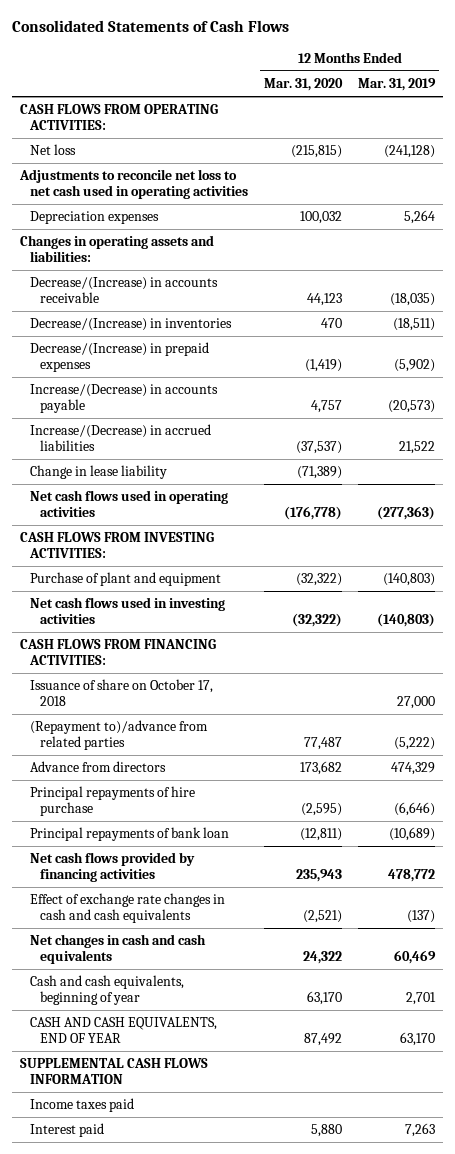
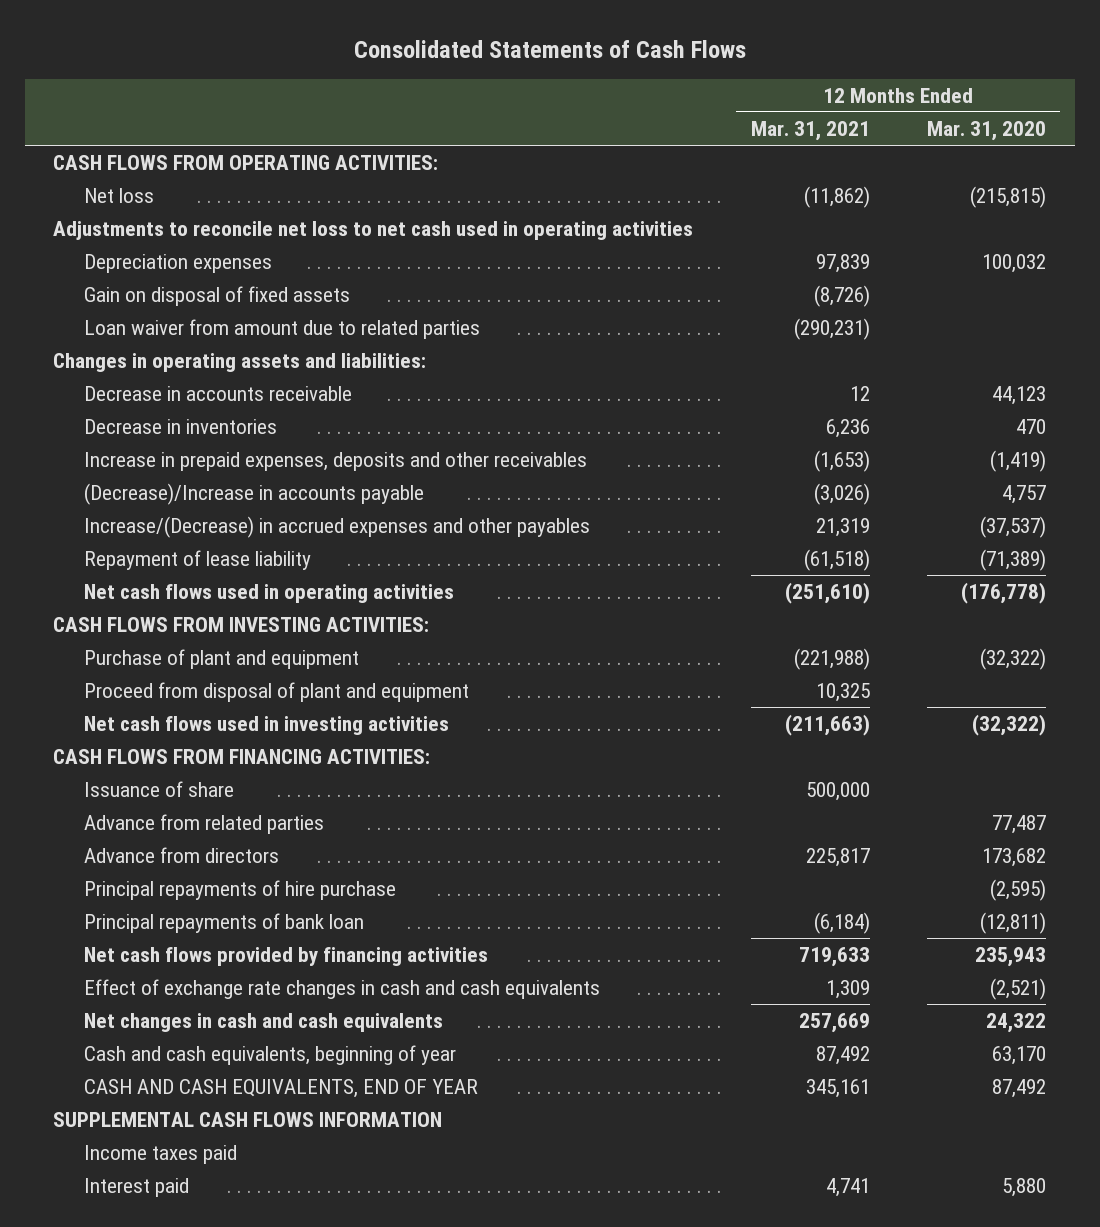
- | 12 Months Ended Mar. 31, 2020 | 12 Months Ended Mar. 31, 2019
+ | 12 Months Ended Mar. 31, 2021 | 12 Months Ended Mar. 31, 2020
+ Gain on disposal of fixed assets | (8,726) |
+ Loan waiver from amount due to related parties | (290,231) |
- Decrease/(Increase) in accounts receivable | 44,123 | (18,035)
- Decrease/(Increase) in inventories | 470 | (18,511)
- Decrease/(Increase) in prepaid expenses | (1,419) | (5,902)
- Increase/(Decrease) in accounts payable | 4,757 | (20,573)
- Increase/(Decrease) in accrued liabilities | (37,537) | 21,522
- Change in lease liability | (71,389) |
+ Decrease in accounts receivable | 12 | 44,123
+ Decrease in inventories | 6,236 | 470
+ Increase in prepaid expenses, deposits and other receivables | (1,653) | (1,419)
+ (Decrease)/Increase in accounts payable | (3,026) | 4,757
+ Increase/(Decrease) in accrued expenses and other payables | 21,319 | (37,537)
+ Repayment of lease liability | (61,518) | (71,389)
+ Proceed from disposal of plant and equipment | 10,325 |
- Issuance of share on October 17, 2018 | | 27,000
- (Repayment to)/advance from related parties | 77,487 | (5,222)
+ Issuance of share | 500,000 |
+ Advance from related parties | | 77,487

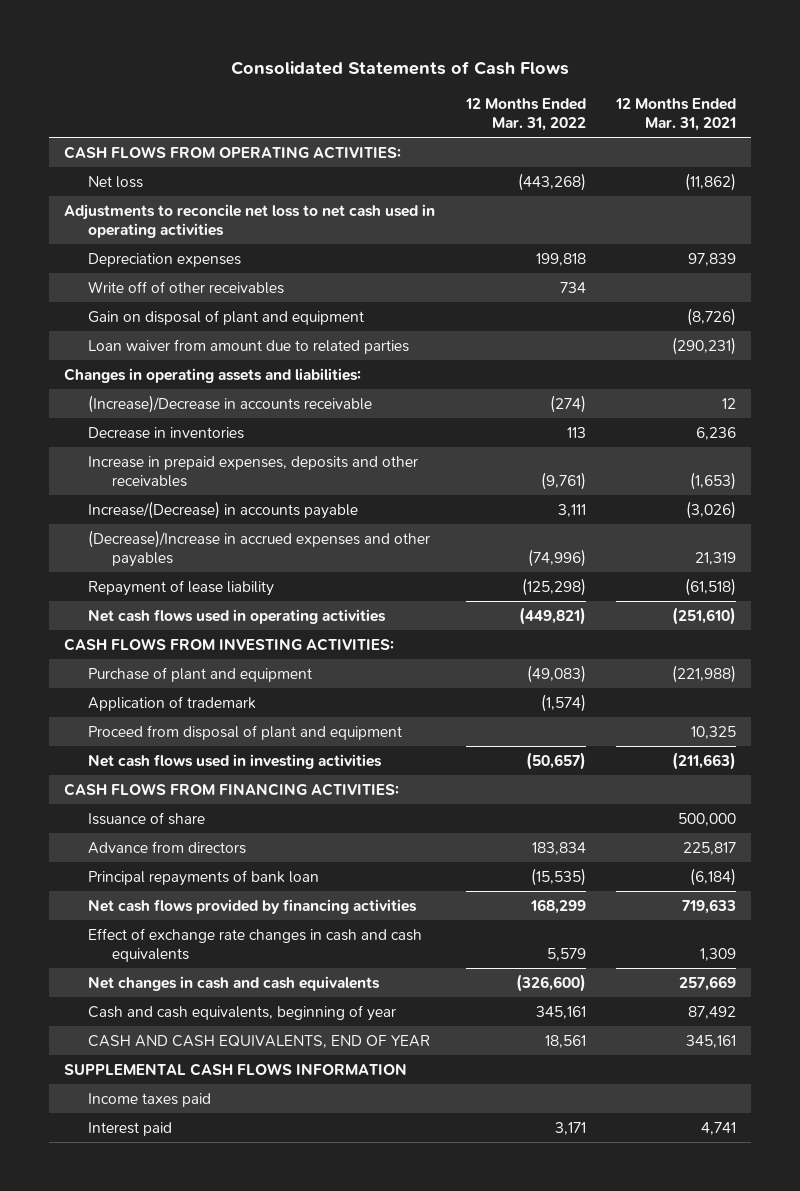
- | 12 Months Ended Mar. 31, 2021 | 12 Months Ended Mar. 31, 2020
+ | 12 Months Ended Mar. 31, 2022 | 12 Months Ended Mar. 31, 2021
- Gain on disposal of fixed assets | (8,726) |
+ Write off of other receivables | 734 |
+ Gain on disposal of plant and equipment | | (8,726)
- Decrease in accounts receivable | 12 | 44,123
+ (Increase)/Decrease in accounts receivable | (274) | 12
- (Decrease)/Increase in accounts payable | (3,026) | 4,757
- Increase/(Decrease) in accrued expenses and other payables | 21,319 | (37,537)
+ Increase/(Decrease) in accounts payable | 3,111 | (3,026)
+ (Decrease)/Increase in accrued expenses and other payables | (74,996) | 21,319
+ Application of trademark | (1,574) |
- Advance from related parties | | 77,487
- Principal repayments of hire purchase | | (2,595)

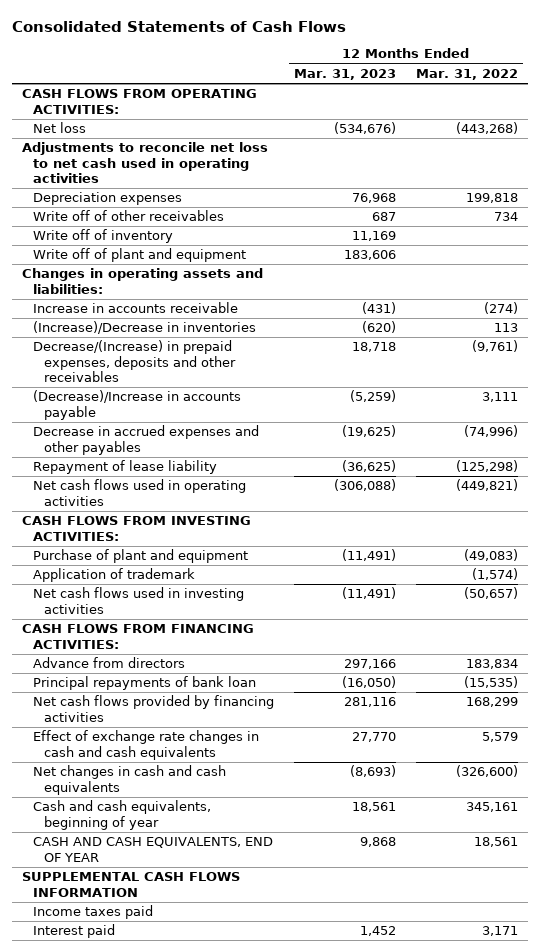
- | 12 Months Ended Mar. 31, 2022 | 12 Months Ended Mar. 31, 2021
+ | 12 Months Ended Mar. 31, 2023 | 12 Months Ended Mar. 31, 2022
- Gain on disposal of plant and equipment | | (8,726)
- Loan waiver from amount due to related parties | | (290,231)
+ Write off of inventory | 11,169 |
+ Write off of plant and equipment | 183,606 |
- (Increase)/Decrease in accounts receivable | (274) | 12
- Decrease in inventories | 113 | 6,236
- Increase in prepaid expenses, deposits and other receivables | (9,761) | (1,653)
- Increase/(Decrease) in accounts payable | 3,111 | (3,026)
- (Decrease)/Increase in accrued expenses and other payables | (74,996) | 21,319
+ Increase in accounts receivable | (431) | (274)
+ (Increase)/Decrease in inventories | (620) | 113
+ Decrease/(Increase) in prepaid expenses, deposits and other receivables | 18,718 | (9,761)
+ (Decrease)/Increase in accounts payable | (5,259) | 3,111
+ Decrease in accrued expenses and other payables | (19,625) | (74,996)
- Proceed from disposal of plant and equipment | | 10,325
- Issuance of share | | 500,000

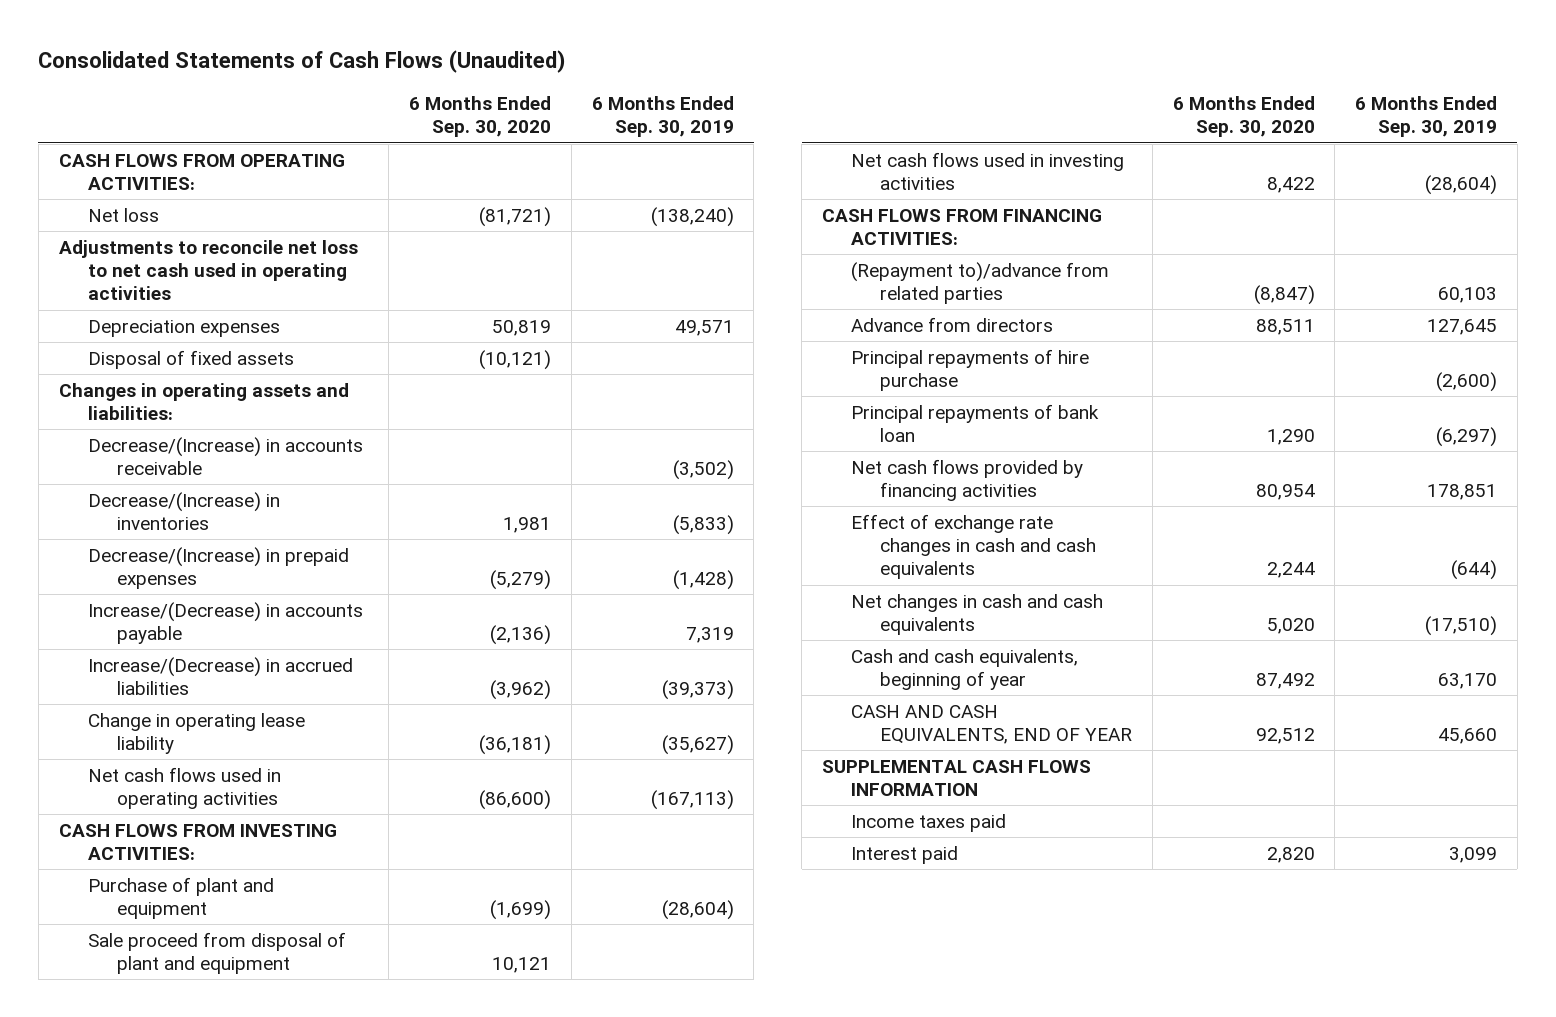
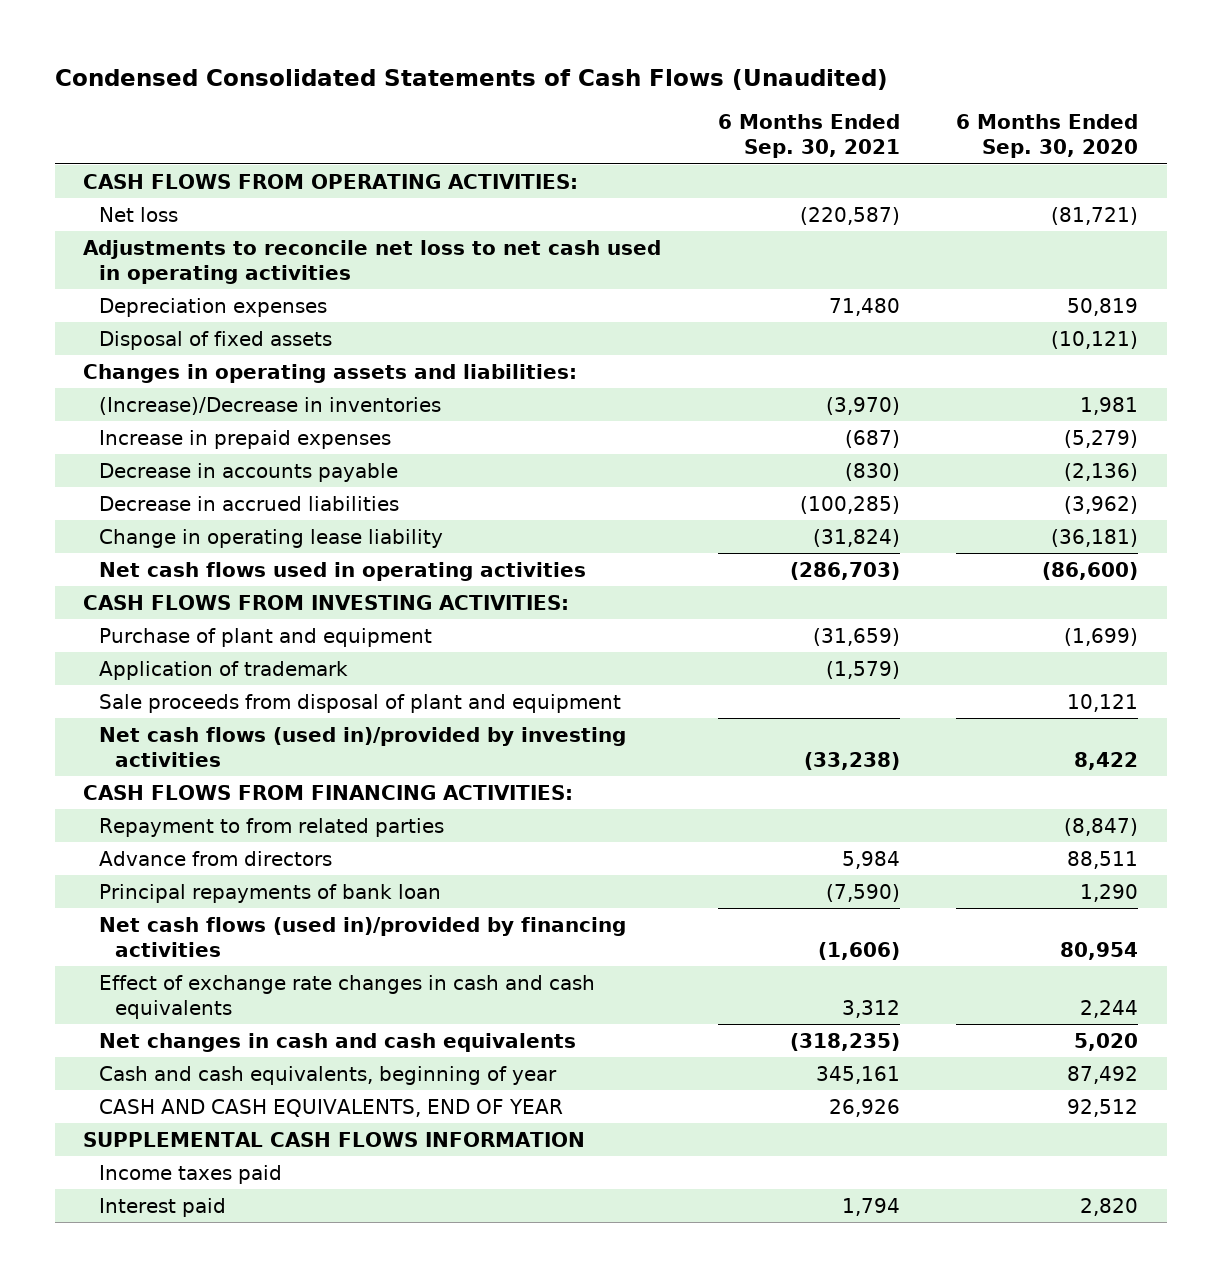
- Consolidated Statements of Cash Flows (Unaudited)
+ Condensed Consolidated Statements of Cash Flows (Unaudited)
- | 6 Months Ended Sep. 30, 2020 | 6 Months Ended Sep. 30, 2019
+ | 6 Months Ended Sep. 30, 2021 | 6 Months Ended Sep. 30, 2020
- Decrease/(Increase) in accounts receivable | | (3,502)
- Decrease/(Increase) in inventories | 1,981 | (5,833)
- Decrease/(Increase) in prepaid expenses | (5,279) | (1,428)
- Increase/(Decrease) in accounts payable | (2,136) | 7,319
- Increase/(Decrease) in accrued liabilities | (3,962) | (39,373)
+ (Increase)/Decrease in inventories | (3,970) | 1,981
+ Increase in prepaid expenses | (687) | (5,279)
+ Decrease in accounts payable | (830) | (2,136)
+ Decrease in accrued liabilities | (100,285) | (3,962)
- Sale proceed from disposal of plant and equipment | 10,121 |
- Net cash flows used in investing activities | 8,422 | (28,604)
+ Application of trademark | (1,579) |
+ Sale proceeds from disposal of plant and equipment | | 10,121
+ Net cash flows (used in)/provided by investing activities | (33,238) | 8,422
- (Repayment to)/advance from related parties | (8,847) | 60,103
+ Repayment to from related parties | | (8,847)
- Principal repayments of hire purchase | | (2,600)
- Net cash flows provided by financing activities | 80,954 | 178,851
+ Net cash flows (used in)/provided by financing activities | (1,606) | 80,954

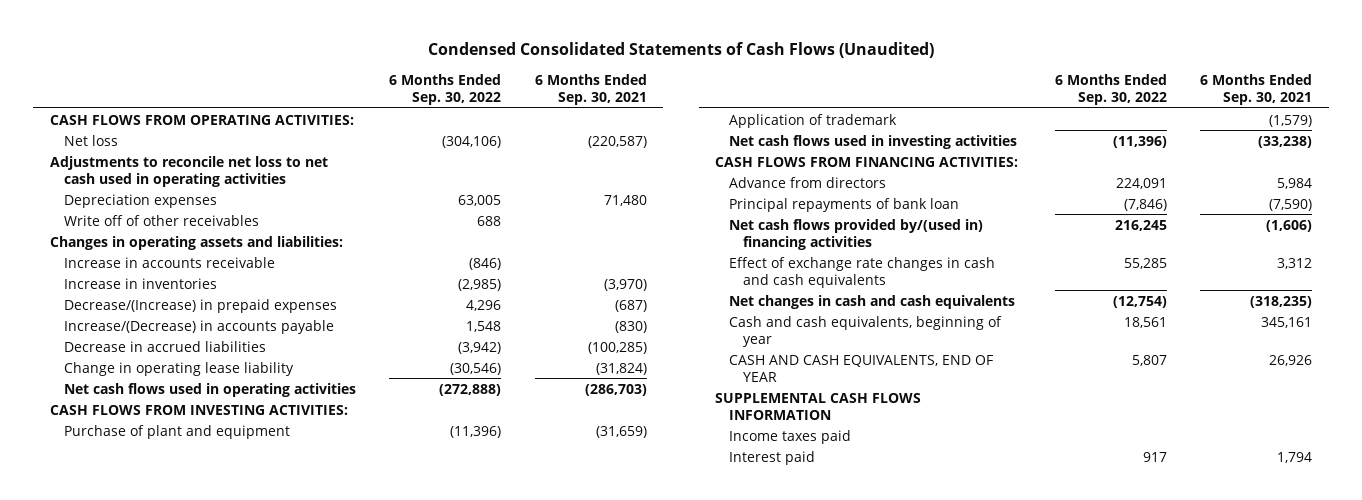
- | 6 Months Ended Sep. 30, 2021 | 6 Months Ended Sep. 30, 2020
+ | 6 Months Ended Sep. 30, 2022 | 6 Months Ended Sep. 30, 2021
- Disposal of fixed assets | | (10,121)
+ Write off of other receivables | 688 |
- (Increase)/Decrease in inventories | (3,970) | 1,981
- Increase in prepaid expenses | (687) | (5,279)
- Decrease in accounts payable | (830) | (2,136)
+ Increase in accounts receivable | (846) |
+ Increase in inventories | (2,985) | (3,970)
+ Decrease/(Increase) in prepaid expenses | 4,296 | (687)
+ Increase/(Decrease) in accounts payable | 1,548 | (830)
- Sale proceeds from disposal of plant and equipment | | 10,121
- Net cash flows (used in)/provided by investing activities | (33,238) | 8,422
+ Net cash flows used in investing activities | (11,396) | (33,238)
- Repayment to from related parties | | (8,847)
- Net cash flows (used in)/provided by financing activities | (1,606) | 80,954
+ Net cash flows provided by/(used in) financing activities | 216,245 | (1,606)

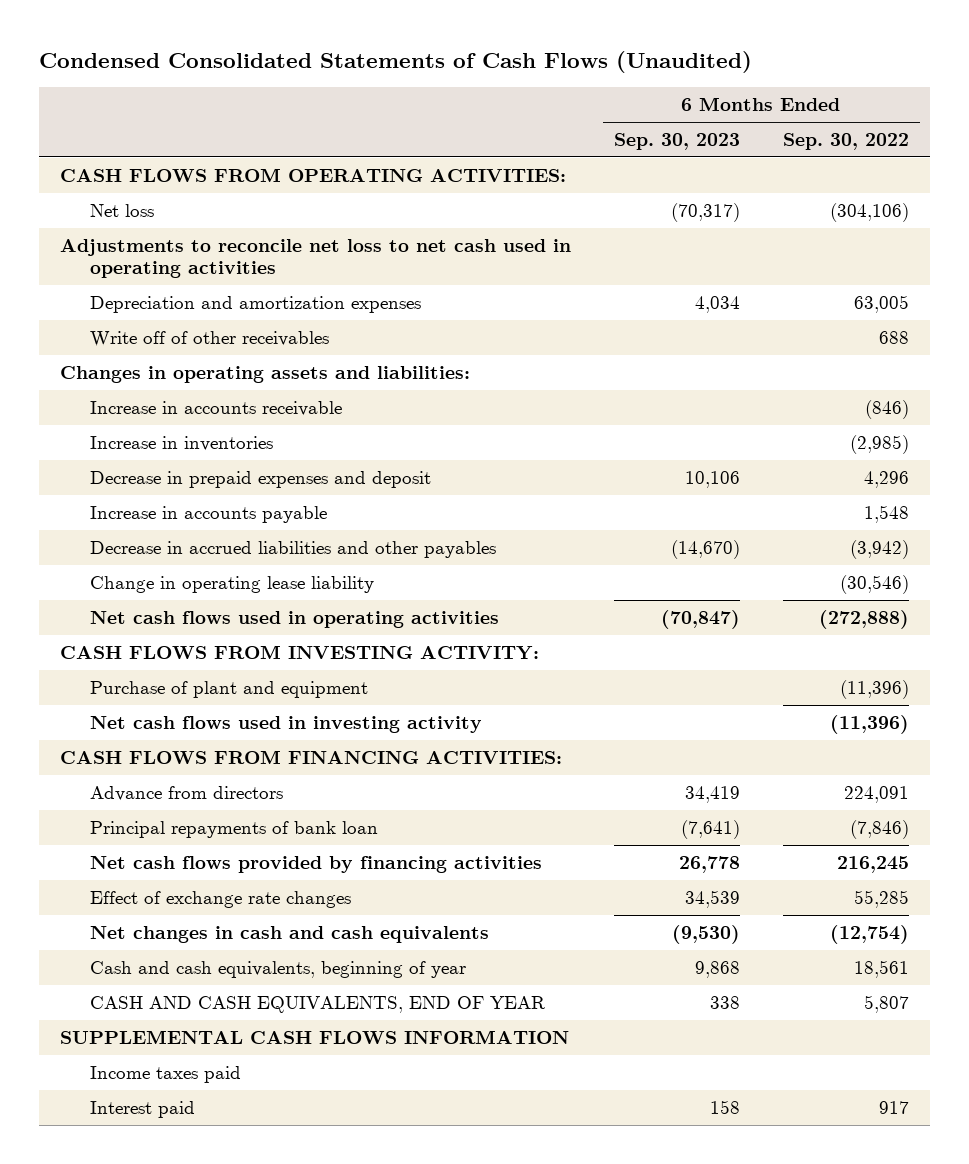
- | 6 Months Ended Sep. 30, 2022 | 6 Months Ended Sep. 30, 2021
+ | 6 Months Ended Sep. 30, 2023 | 6 Months Ended Sep. 30, 2022
- Depreciation expenses | 63,005 | 71,480
+ Depreciation and amortization expenses | 4,034 | 63,005
- Decrease/(Increase) in prepaid expenses | 4,296 | (687)
- Increase/(Decrease) in accounts payable | 1,548 | (830)
- Decrease in accrued liabilities | (3,942) | (100,285)
+ Decrease in prepaid expenses and deposit | 10,106 | 4,296
+ Increase in accounts payable | | 1,548
+ Decrease in accrued liabilities and other payables | (14,670) | (3,942)
- CASH FLOWS FROM INVESTING ACTIVITIES:
+ CASH FLOWS FROM INVESTING ACTIVITY:
- Application of trademark | | (1,579)
- Net cash flows used in investing activities | (11,396) | (33,238)
+ Net cash flows used in investing activity | | (11,396)
- Net cash flows provided by/(used in) financing activities | 216,245 | (1,606)
- Effect of exchange rate changes in cash and cash equivalents | 55,285 | 3,312
+ Net cash flows provided by financing activities | 26,778 | 216,245
+ Effect of exchange rate changes | 34,539 | 55,285

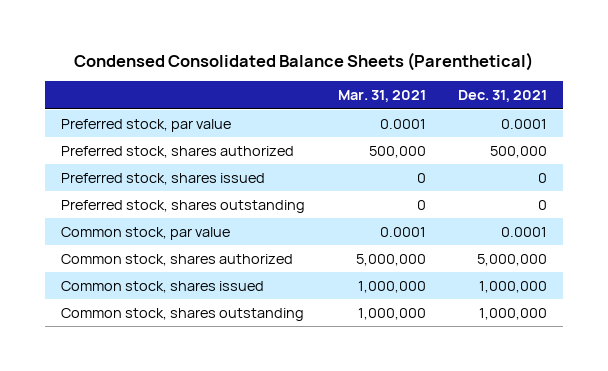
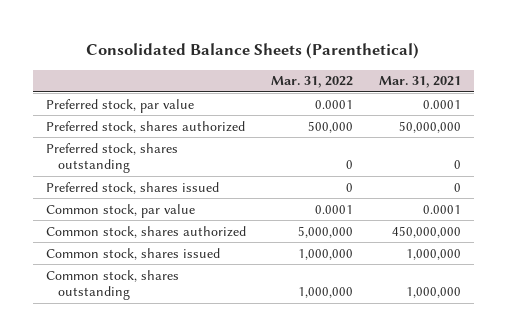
- Condensed Consolidated Balance Sheets (Parenthetical)
+ Consolidated Balance Sheets (Parenthetical)
- | Mar. 31, 2021 | Dec. 31, 2021
+ | Mar. 31, 2022 | Mar. 31, 2021
- Preferred stock, shares authorized | 500,000 | 500,000
+ Preferred stock, shares authorized | 500,000 | 50,000,000
moved down: Preferred stock, shares issued | 0 | 0
- Common stock, shares authorized | 5,000,000 | 5,000,000
+ Common stock, shares authorized | 5,000,000 | 450,000,000

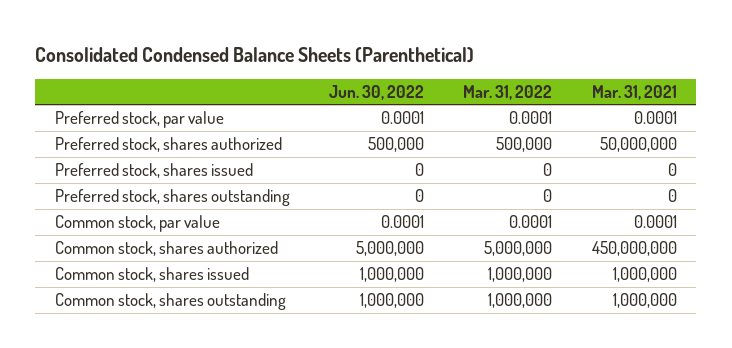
- Consolidated Balance Sheets (Parenthetical)
+ Consolidated Condensed Balance Sheets (Parenthetical)
- | Mar. 31, 2022 | Mar. 31, 2021
+ | Jun. 30, 2022 | Mar. 31, 2022 | Mar. 31, 2021
moved down: Preferred stock, shares outstanding | 0 | 0 | 0

